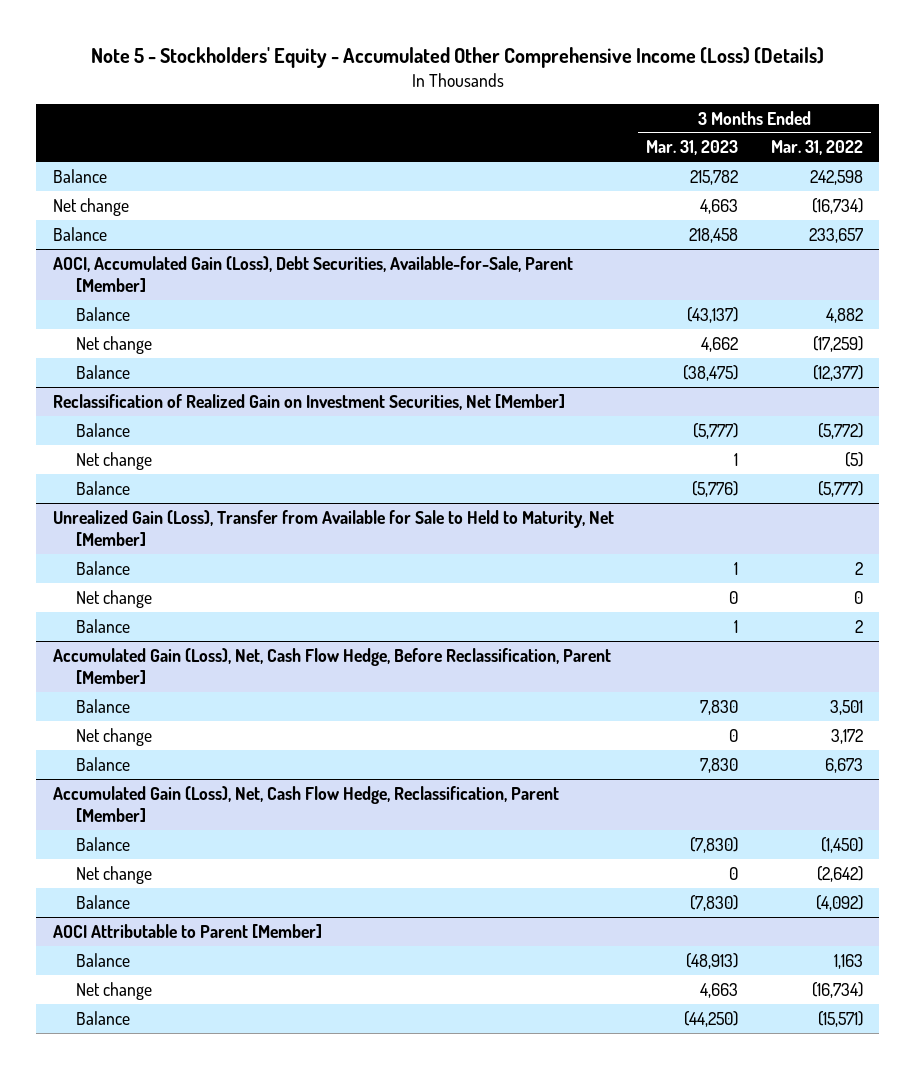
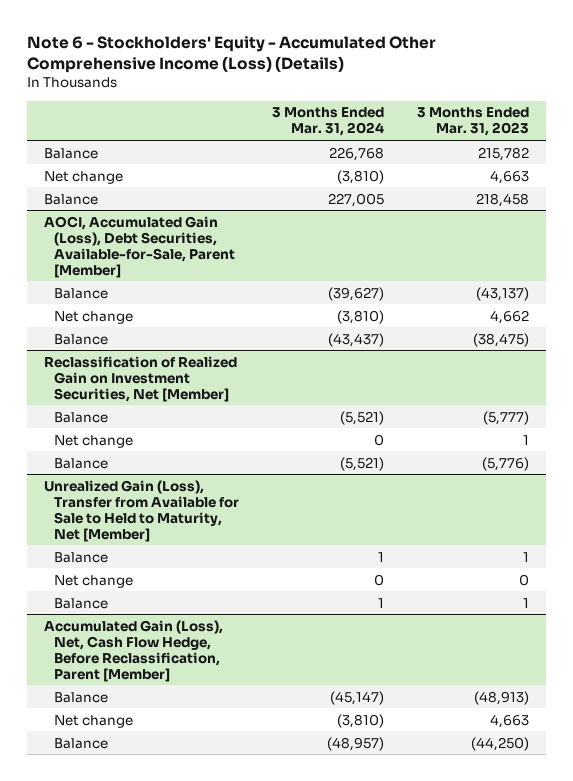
- Note 5 - Stockholders' Equity - Accumulated Other Comprehensive Income (Loss) (Details)
+ Note 6 - Stockholders' Equity - Accumulated Other Comprehensive Income (Loss) (Details)
- | 3 Months Ended Mar. 31, 2023 | 3 Months Ended Mar. 31, 2022
+ | 3 Months Ended Mar. 31, 2024 | 3 Months Ended Mar. 31, 2023
@ Accumulated Gain (Loss), Net, Cash Flow Hedge, Before Reclassification, Parent [Member]
- Balance | 7,830 | 3,501
- Net change | 0 | 3,172
- Balance | 7,830 | 6,673
- Accumulated Gain (Loss), Net, Cash Flow Hedge, Reclassification, Parent [Member]
- Balance | (7,830) | (1,450)
- Net change | 0 | (2,642)
- Balance | (7,830) | (4,092)
- AOCI Attributable to Parent [Member]

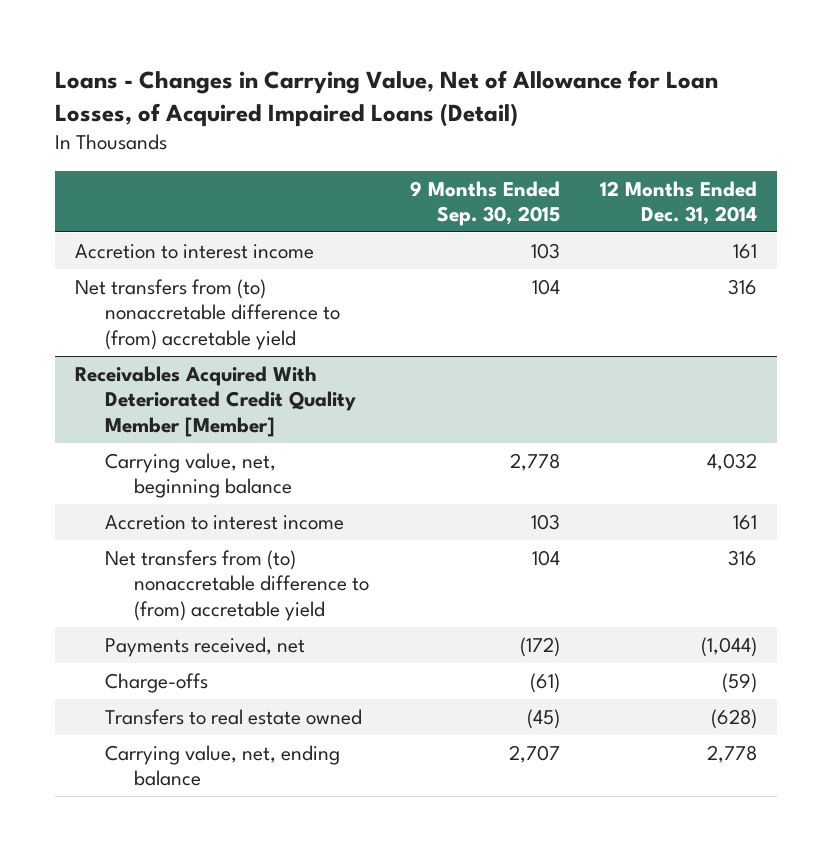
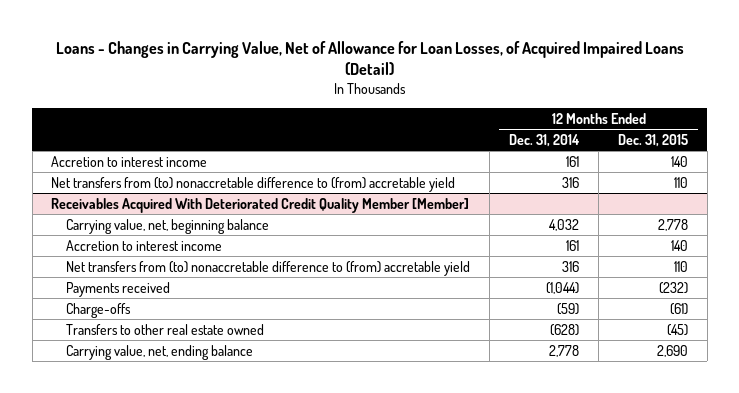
- | 9 Months Ended Sep. 30, 2015 | 12 Months Ended Dec. 31, 2014
+ | 12 Months Ended Dec. 31, 2014 | 12 Months Ended Dec. 31, 2015
@ Receivables Acquired With Deteriorated Credit Quality Member [Member]
- Payments received, net | (172) | (1,044)
+ Payments received | (1,044) | (232)
- Transfers to real estate owned | (45) | (628)
+ Transfers to other real estate owned | (628) | (45)

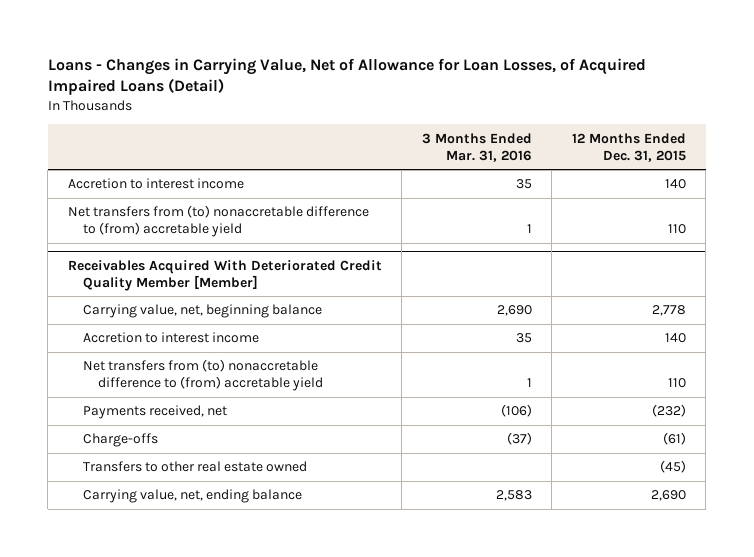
- | 12 Months Ended Dec. 31, 2014 | 12 Months Ended Dec. 31, 2015
+ | 3 Months Ended Mar. 31, 2016 | 12 Months Ended Dec. 31, 2015
@ Receivables Acquired With Deteriorated Credit Quality Member [Member]
- Payments received | (1,044) | (232)
+ Payments received, net | (106) | (232)

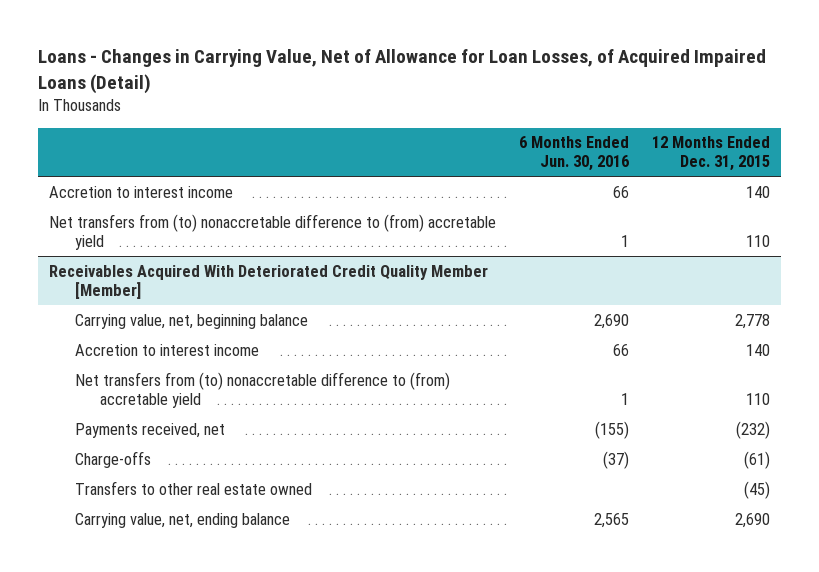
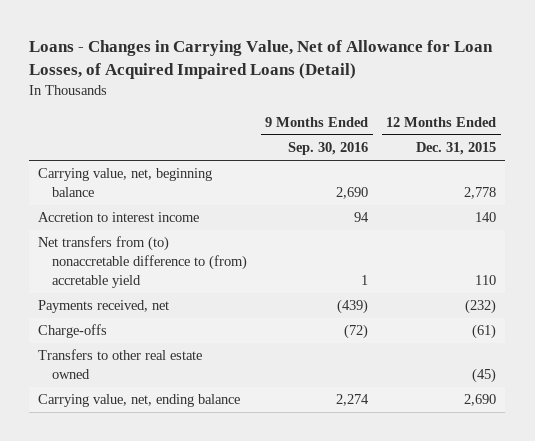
- | 6 Months Ended Jun. 30, 2016 | 12 Months Ended Dec. 31, 2015
+ | 9 Months Ended Sep. 30, 2016 | 12 Months Ended Dec. 31, 2015
- Accretion to interest income | 66 | 140
- Net transfers from (to) nonaccretable difference to (from) accretable yield | 1 | 110
- Receivables Acquired With Deteriorated Credit Quality Member [Member]

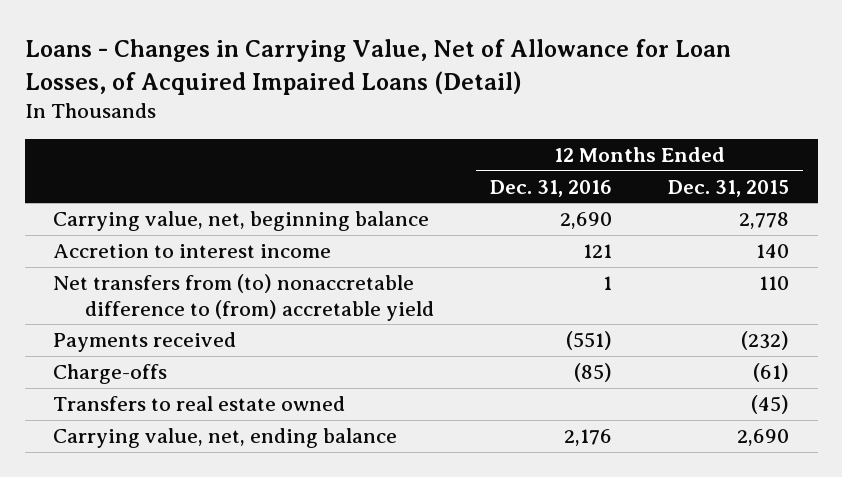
- | 9 Months Ended Sep. 30, 2016 | 12 Months Ended Dec. 31, 2015
+ | 12 Months Ended Dec. 31, 2016 | 12 Months Ended Dec. 31, 2015
- Payments received, net | (439) | (232)
+ Payments received | (551) | (232)
- Transfers to other real estate owned | | (45)
+ Transfers to real estate owned | | (45)

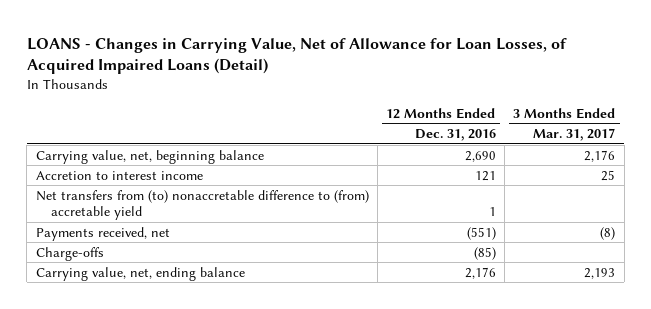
- Loans - Changes in Carrying Value, Net of Allowance for Loan Losses, of Acquired Impaired Loans (Detail)
+ LOANS - Changes in Carrying Value, Net of Allowance for Loan Losses, of Acquired Impaired Loans (Detail)
- | 12 Months Ended Dec. 31, 2016 | 12 Months Ended Dec. 31, 2015
+ | 12 Months Ended Dec. 31, 2016 | 3 Months Ended Mar. 31, 2017
- Payments received | (551) | (232)
+ Payments received, net | (551) | (8)
- Transfers to real estate owned | | (45)

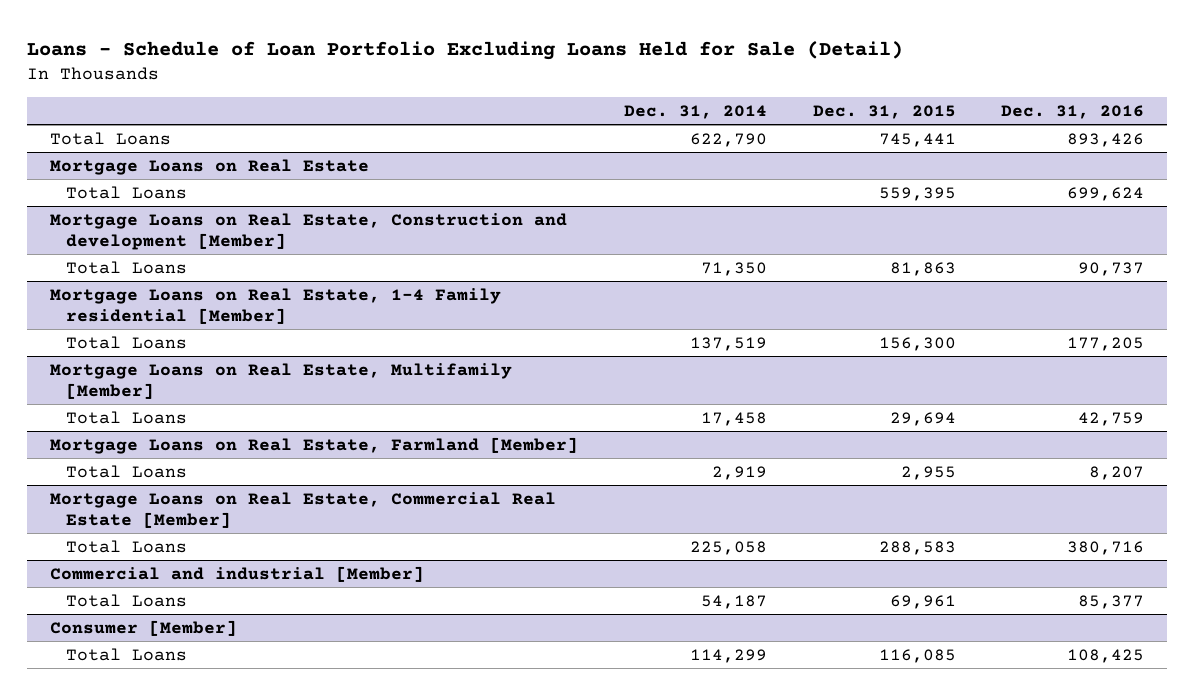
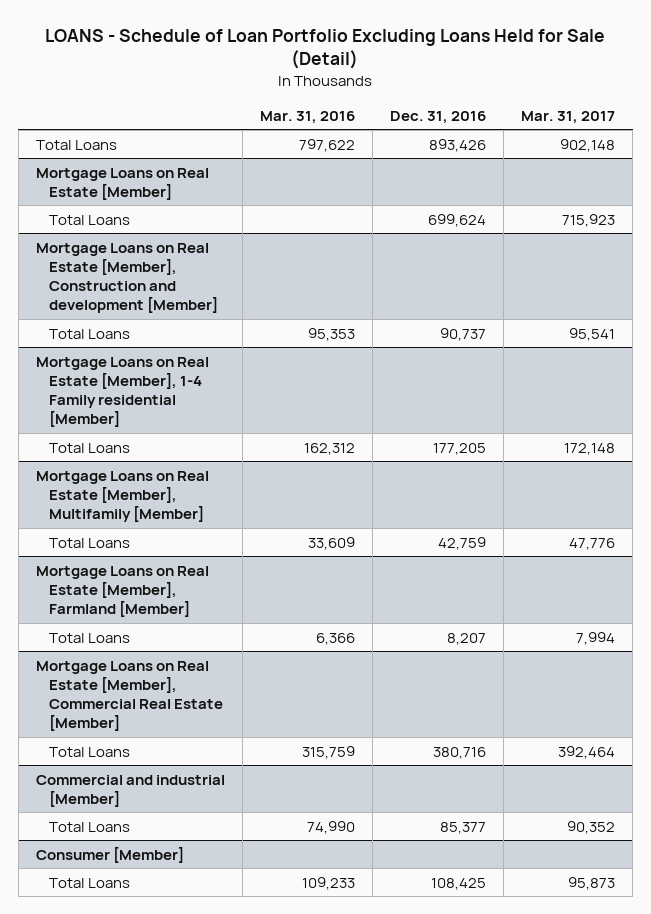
- Loans - Schedule of Loan Portfolio Excluding Loans Held for Sale (Detail)
+ LOANS - Schedule of Loan Portfolio Excluding Loans Held for Sale (Detail)
- | Dec. 31, 2014 | Dec. 31, 2015 | Dec. 31, 2016
+ | Mar. 31, 2016 | Dec. 31, 2016 | Mar. 31, 2017
- Mortgage Loans on Real Estate
+ Mortgage Loans on Real Estate [Member]
- Mortgage Loans on Real Estate, Construction and development [Member]
+ Mortgage Loans on Real Estate [Member], Construction and development [Member]
- Mortgage Loans on Real Estate, 1-4 Family residential [Member]
+ Mortgage Loans on Real Estate [Member], 1-4 Family residential [Member]
- Mortgage Loans on Real Estate, Multifamily [Member]
+ Mortgage Loans on Real Estate [Member], Multifamily [Member]
- Mortgage Loans on Real Estate, Farmland [Member]
+ Mortgage Loans on Real Estate [Member], Farmland [Member]
- Mortgage Loans on Real Estate, Commercial Real Estate [Member]
+ Mortgage Loans on Real Estate [Member], Commercial Real Estate [Member]

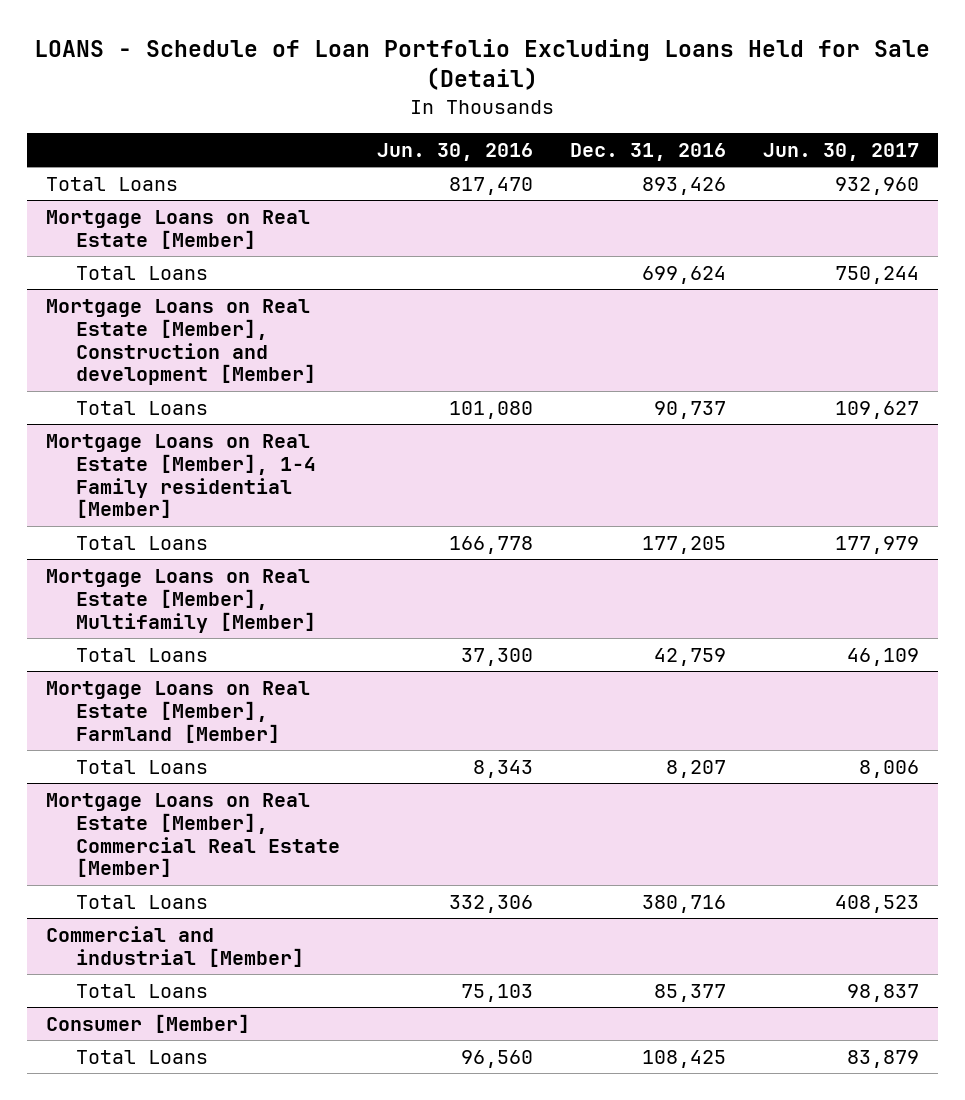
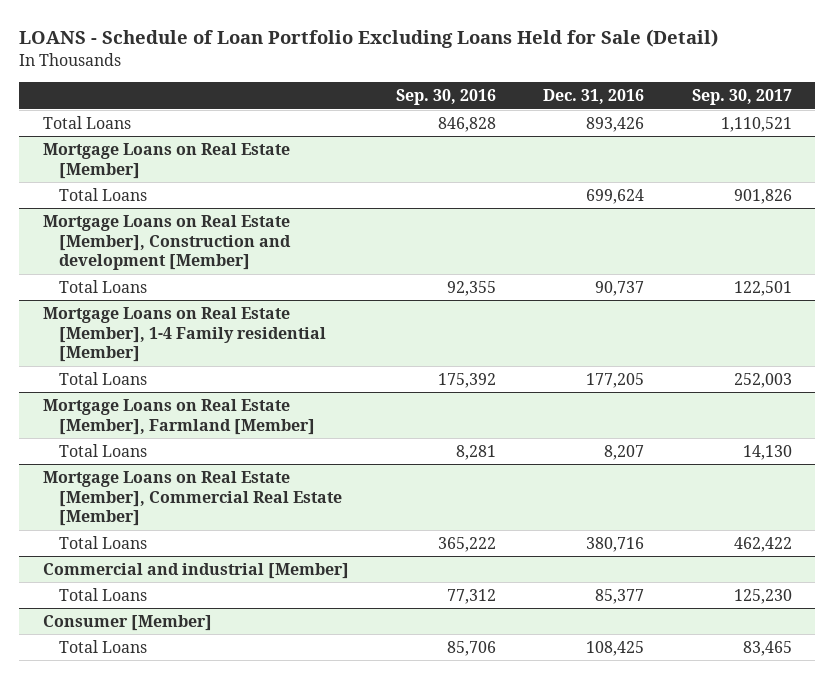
- | Jun. 30, 2016 | Dec. 31, 2016 | Jun. 30, 2017
+ | Sep. 30, 2016 | Dec. 31, 2016 | Sep. 30, 2017
- Mortgage Loans on Real Estate [Member], Multifamily [Member]
- Total Loans | 37,300 | 42,759 | 46,109

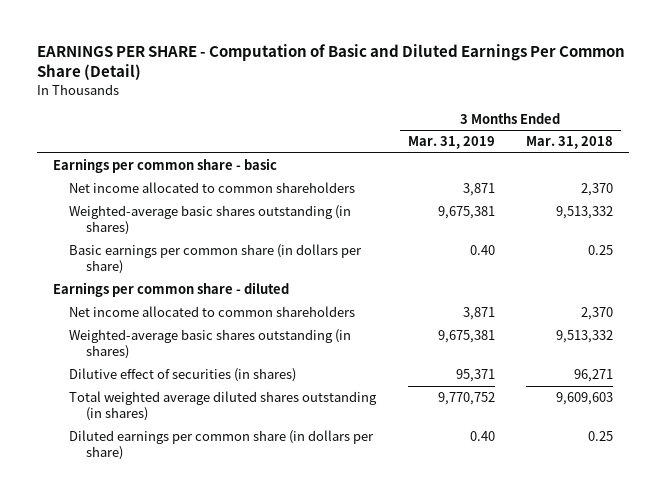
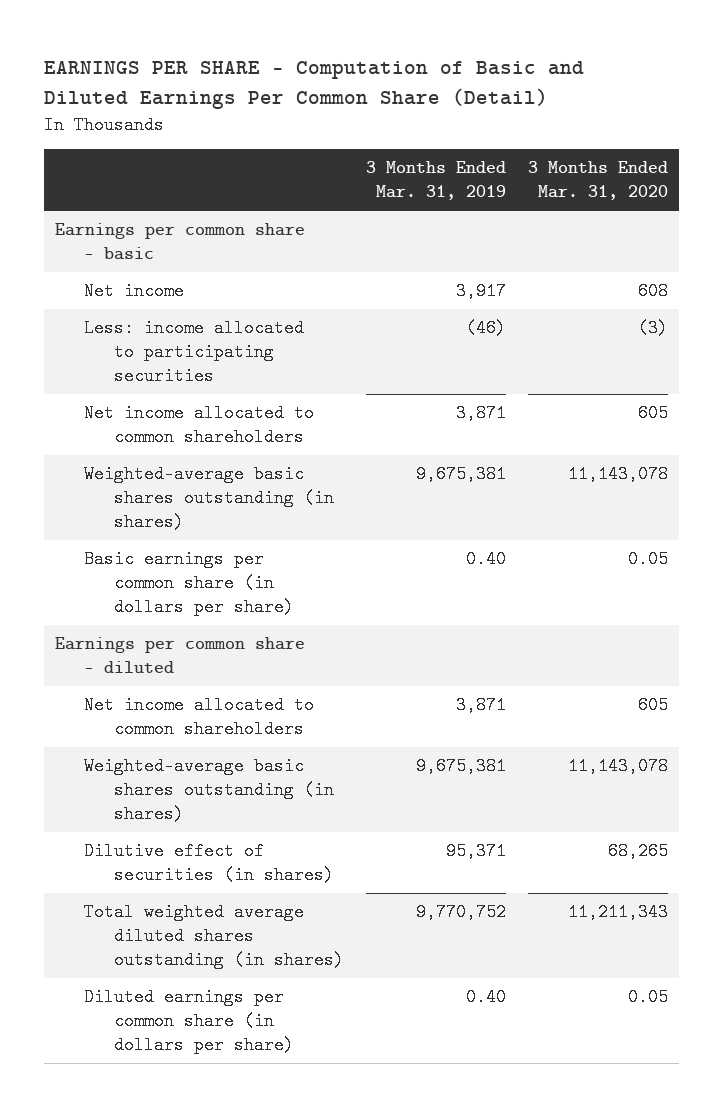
- | 3 Months Ended Mar. 31, 2019 | 3 Months Ended Mar. 31, 2018
+ | 3 Months Ended Mar. 31, 2019 | 3 Months Ended Mar. 31, 2020
+ Net income | 3,917 | 608
+ Less: income allocated to participating securities | (46) | (3)

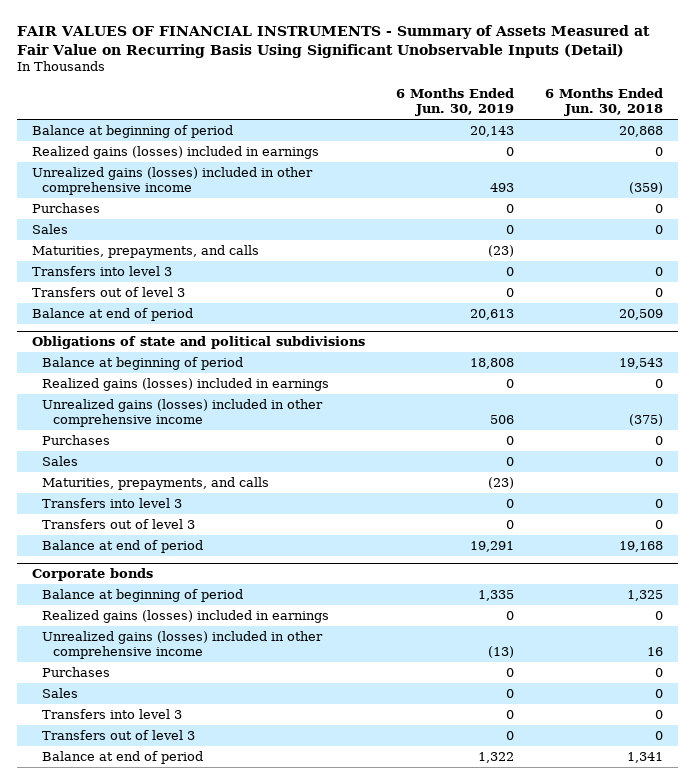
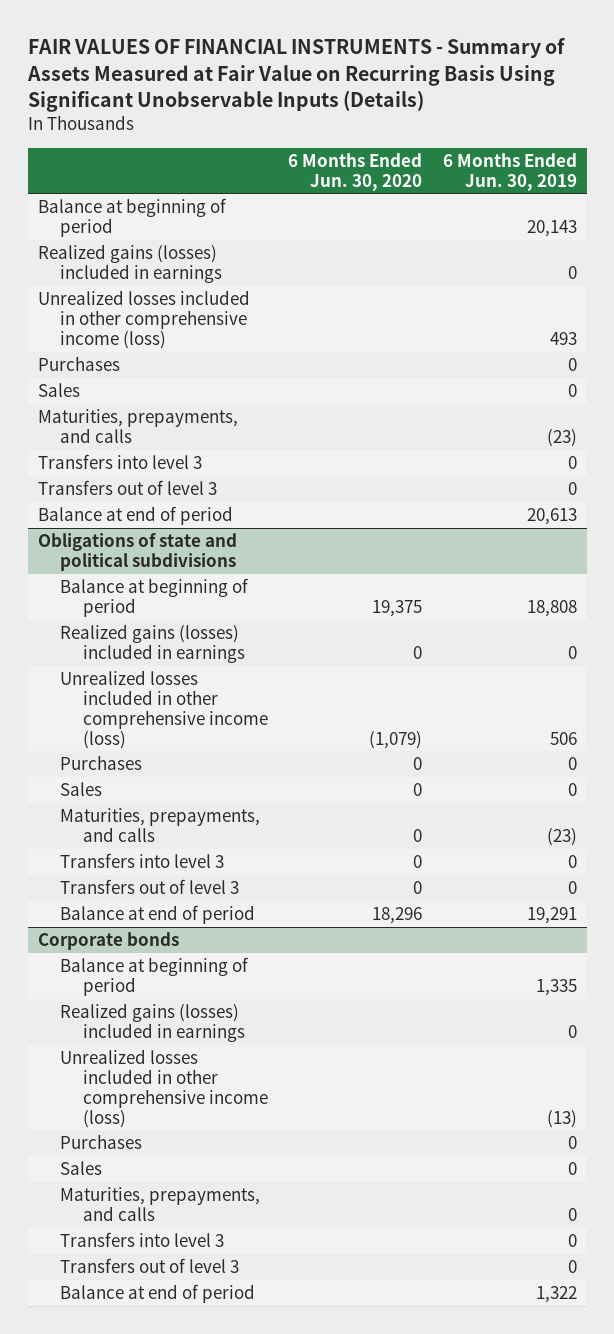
- FAIR VALUES OF FINANCIAL INSTRUMENTS - Summary of Assets Measured at Fair Value on Recurring Basis Using Significant Unobservable Inputs (Detail)
+ FAIR VALUES OF FINANCIAL INSTRUMENTS - Summary of Assets Measured at Fair Value on Recurring Basis Using Significant Unobservable Inputs (Details)
- | 6 Months Ended Jun. 30, 2019 | 6 Months Ended Jun. 30, 2018
+ | 6 Months Ended Jun. 30, 2020 | 6 Months Ended Jun. 30, 2019
- Unrealized gains (losses) included in other comprehensive income | 493 | (359)
+ Unrealized losses included in other comprehensive income (loss) | | 493
@ Obligations of state and political subdivisions
- Unrealized gains (losses) included in other comprehensive income | 506 | (375)
+ Unrealized losses included in other comprehensive income (loss) | (1,079) | 506
@ Corporate bonds
- Unrealized gains (losses) included in other comprehensive income | (13) | 16
+ Unrealized losses included in other comprehensive income (loss) | | (13)
+ Maturities, prepayments, and calls | | 0

